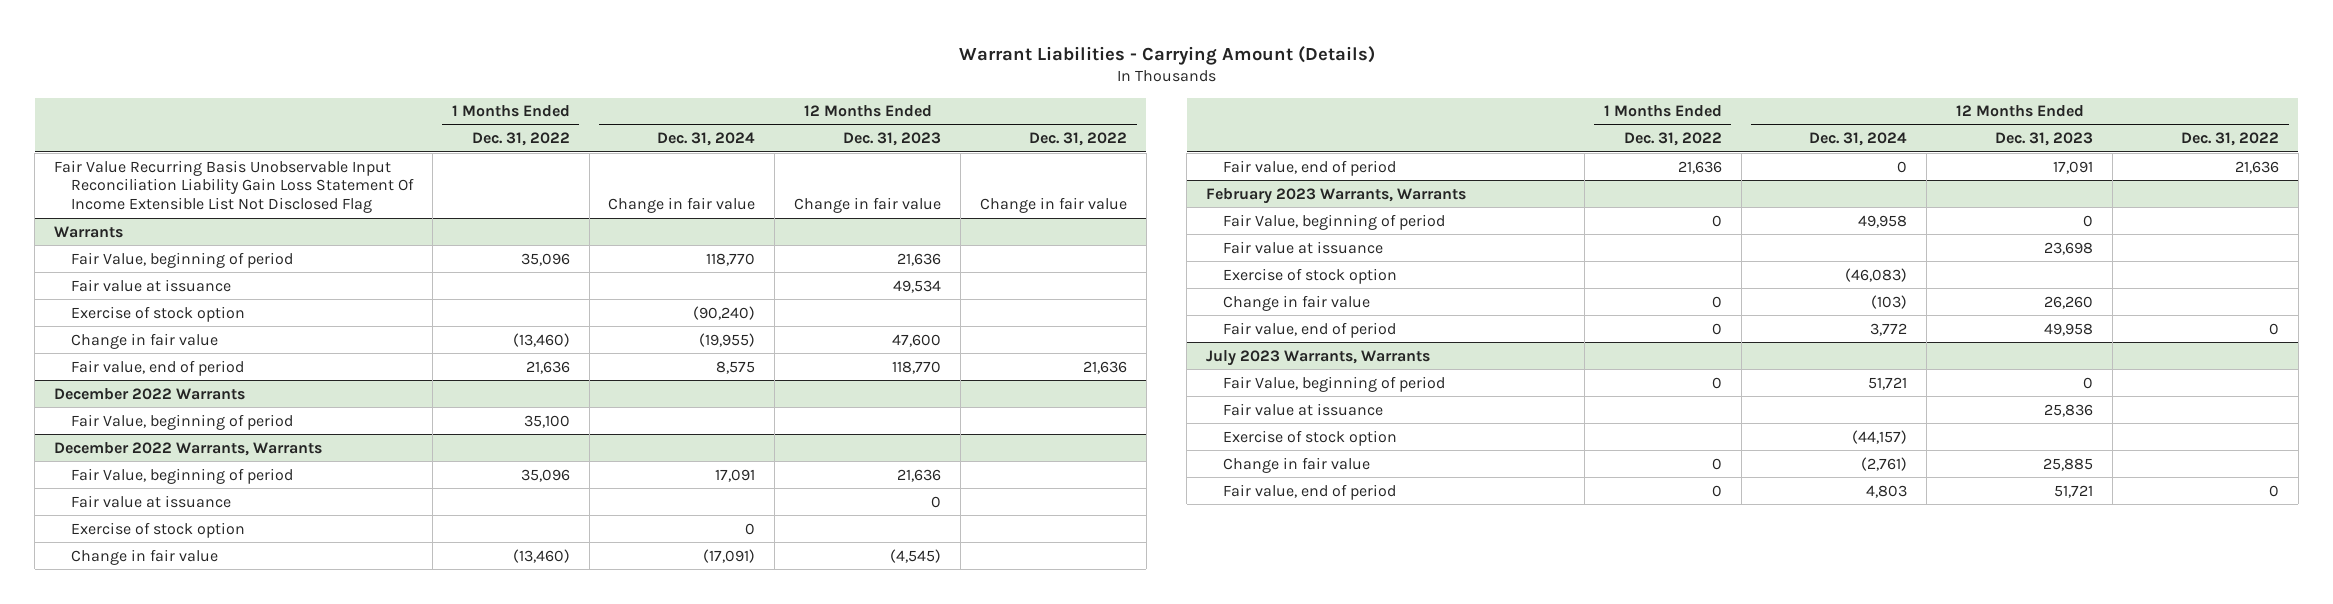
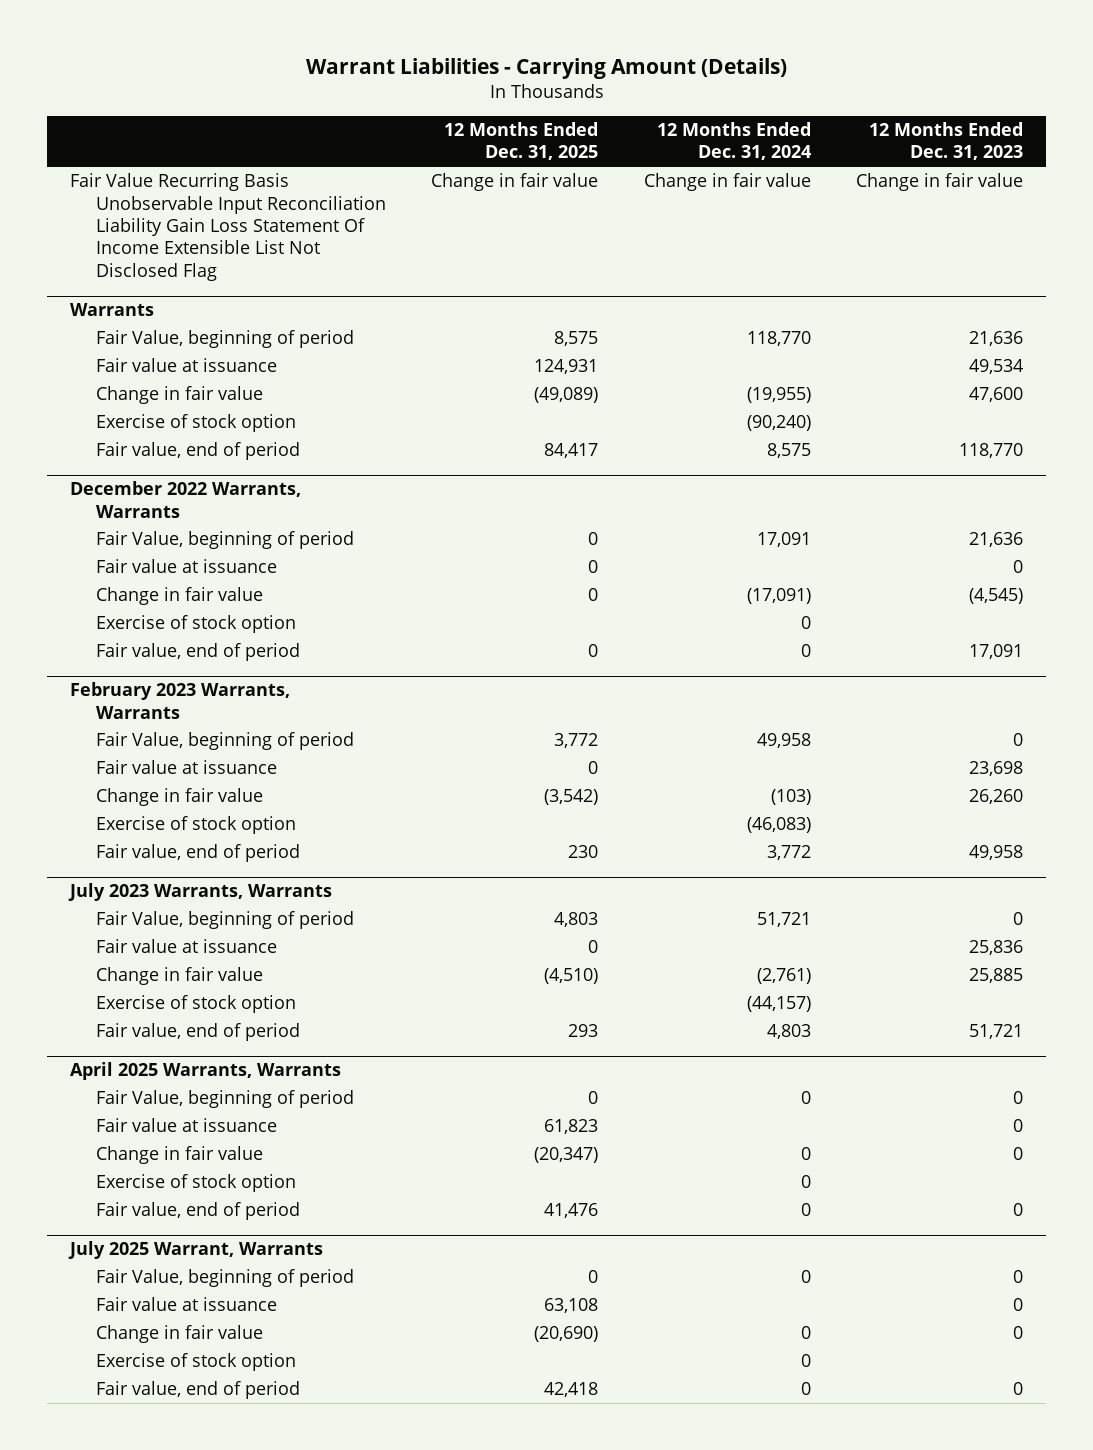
- | 1 Months Ended Dec. 31, 2022 | 12 Months Ended Dec. 31, 2024 | 12 Months Ended Dec. 31, 2023 | 12 Months Ended Dec. 31, 2022
+ | 12 Months Ended Dec. 31, 2025 | 12 Months Ended Dec. 31, 2024 | 12 Months Ended Dec. 31, 2023
@ Warrants
moved down: Exercise of stock option | | (90,240) |
- December 2022 Warrants
- Fair Value, beginning of period | 35,100 | | |
@ December 2022 Warrants, Warrants
moved down: Exercise of stock option | | 0 |
@ February 2023 Warrants, Warrants
moved down: Exercise of stock option | | (46,083) |
@ July 2023 Warrants, Warrants
moved down: Exercise of stock option | | (44,157) |
+ April 2025 Warrants, Warrants
+ Fair Value, beginning of period | 0 | 0 | 0
+ Fair value at issuance | 61,823 | | 0
+ Change in fair value | (20,347) | 0 | 0
+ Exercise of stock option | | 0 |
+ Fair value, end of period | 41,476 | 0 | 0
+ July 2025 Warrant, Warrants
+ Fair Value, beginning of period | 0 | 0 | 0
+ Fair value at issuance | 63,108 | | 0
+ Change in fair value | (20,690) | 0 | 0
+ Exercise of stock option | | 0 |
+ Fair value, end of period | 42,418 | 0 | 0

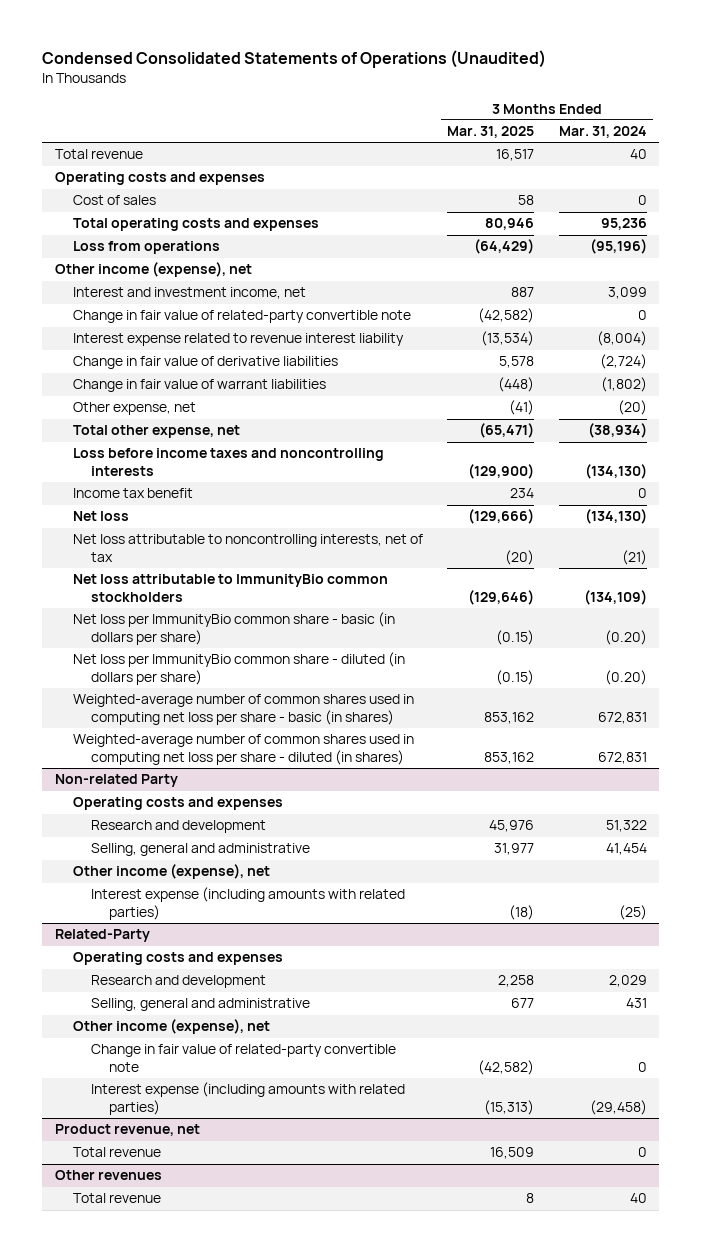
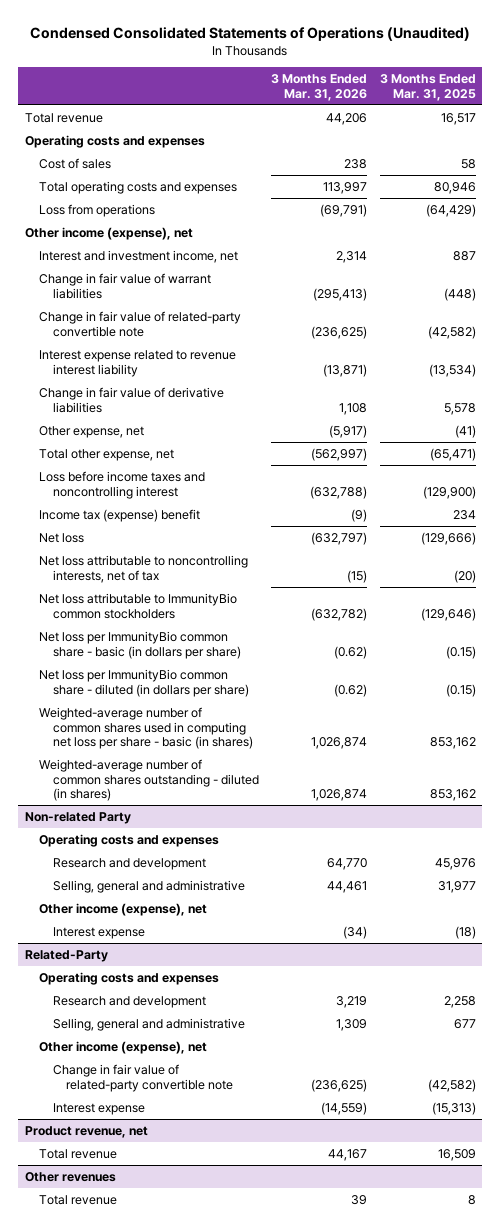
- | 3 Months Ended Mar. 31, 2025 | 3 Months Ended Mar. 31, 2024
+ | 3 Months Ended Mar. 31, 2026 | 3 Months Ended Mar. 31, 2025
moved up: Change in fair value of warrant liabilities | (295,413) | (448)
- Loss before income taxes and noncontrolling interests | (129,900) | (134,130)
- Income tax benefit | 234 | 0
+ Loss before income taxes and noncontrolling interest | (632,788) | (129,900)
+ Income tax (expense) benefit | (9) | 234
- Weighted-average number of common shares used in computing net loss per share - diluted (in shares) | 853,162 | 672,831
+ Weighted-average number of common shares outstanding - diluted (in shares) | 1,026,874 | 853,162
@ Non-related Party
- Interest expense (including amounts with related parties) | (18) | (25)
+ Interest expense | (34) | (18)
@ Related-Party
- Interest expense (including amounts with related parties) | (15,313) | (29,458)
+ Interest expense | (14,559) | (15,313)

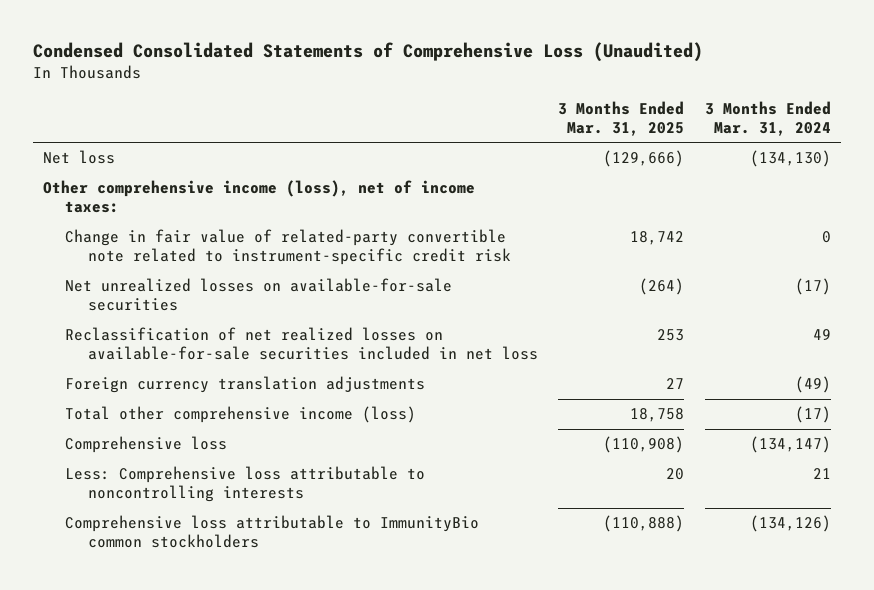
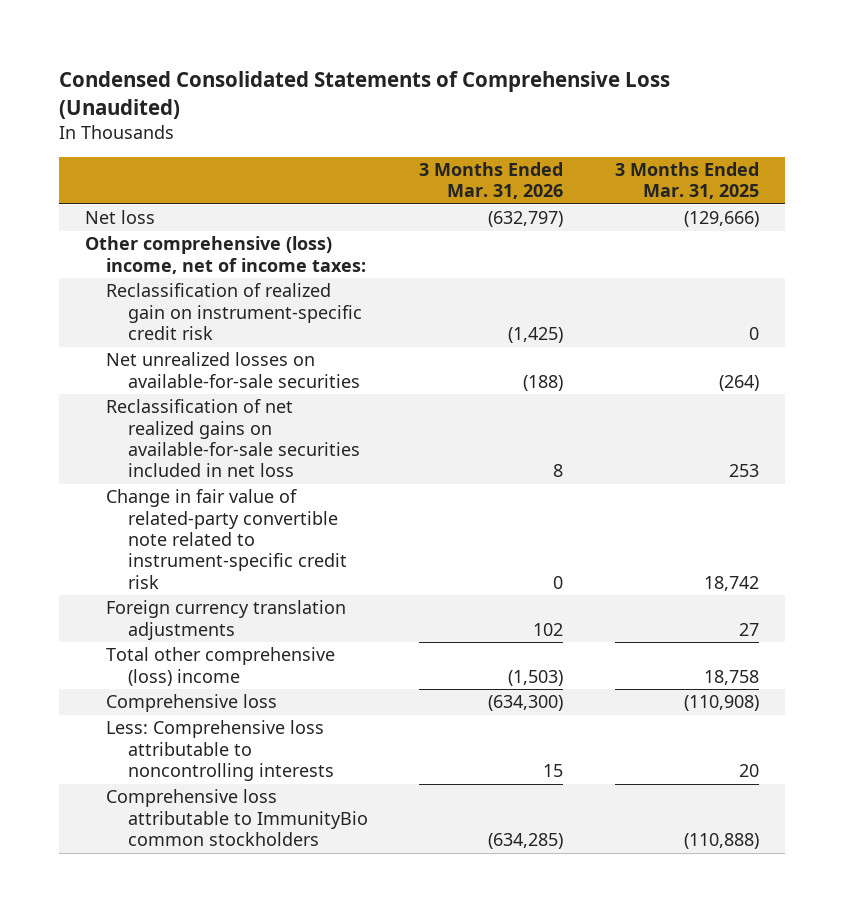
- | 3 Months Ended Mar. 31, 2025 | 3 Months Ended Mar. 31, 2024
+ | 3 Months Ended Mar. 31, 2026 | 3 Months Ended Mar. 31, 2025
- Other comprehensive income (loss), net of income taxes:
+ Other comprehensive (loss) income, net of income taxes:
+ Reclassification of realized gain on instrument-specific credit risk | (1,425) | 0
- Reclassification of net realized losses on available-for-sale securities included in net loss | 253 | 49
+ Reclassification of net realized gains on available-for-sale securities included in net loss | 8 | 253
moved down: Change in fair value of related-party convertible note related to instrument-specific credit risk | 0 | 18,742
- Total other comprehensive income (loss) | 18,758 | (17)
+ Total other comprehensive (loss) income | (1,503) | 18,758

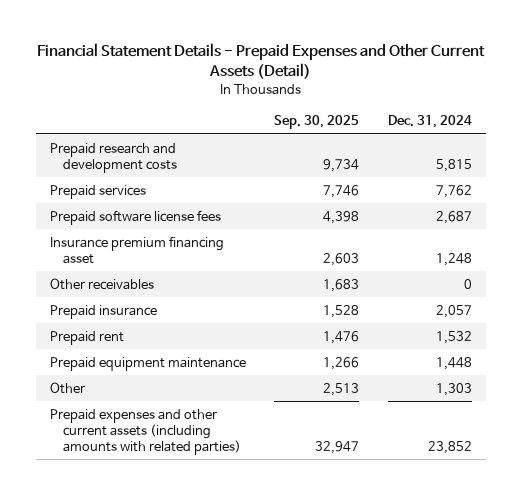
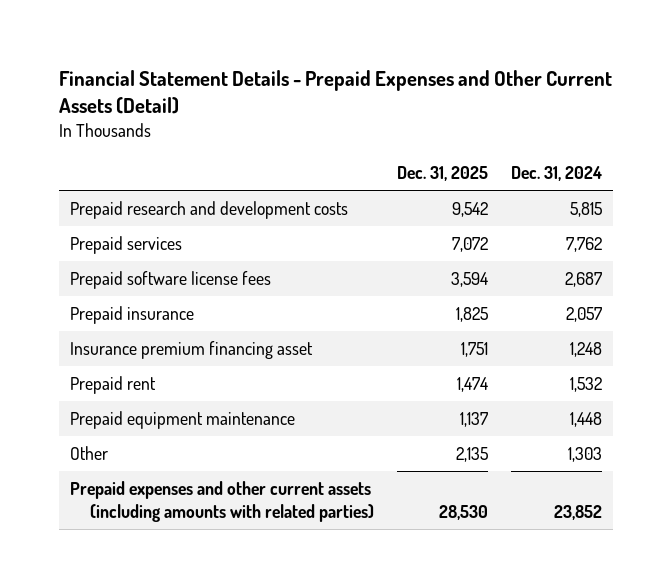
- | Sep. 30, 2025 | Dec. 31, 2024
+ | Dec. 31, 2025 | Dec. 31, 2024
- Other receivables | 1,683 | 0
moved down: Insurance premium financing asset | 1,751 | 1,248

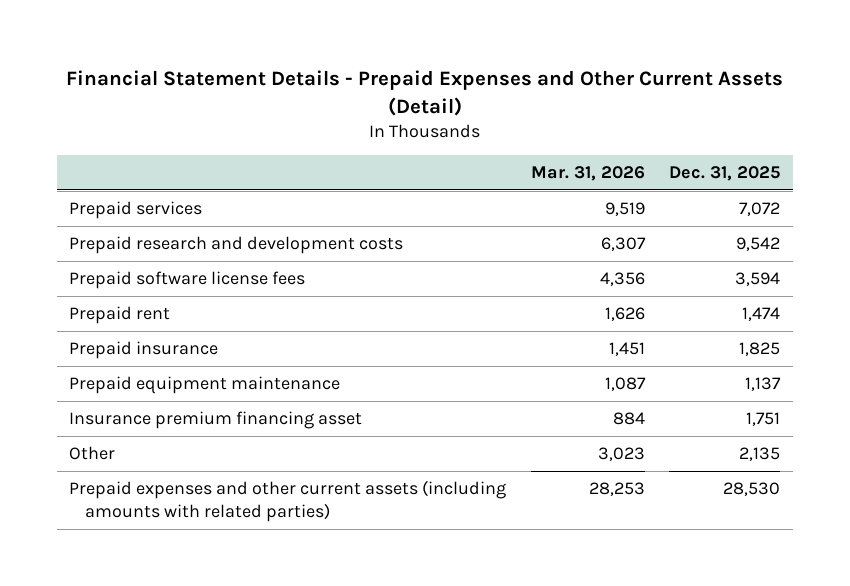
- | Dec. 31, 2025 | Dec. 31, 2024
+ | Mar. 31, 2026 | Dec. 31, 2025
moved down: Prepaid research and development costs | 6,307 | 9,542
moved down: Prepaid insurance | 1,451 | 1,825
moved down: Insurance premium financing asset | 884 | 1,751

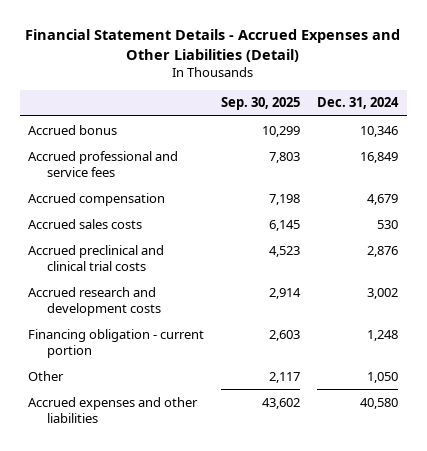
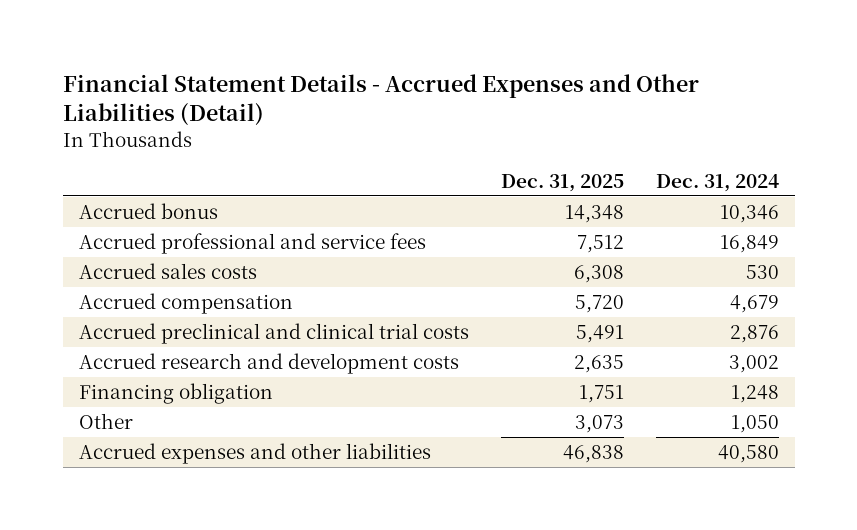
- | Sep. 30, 2025 | Dec. 31, 2024
+ | Dec. 31, 2025 | Dec. 31, 2024
moved down: Accrued compensation | 5,720 | 4,679
- Financing obligation - current portion | 2,603 | 1,248
+ Financing obligation | 1,751 | 1,248

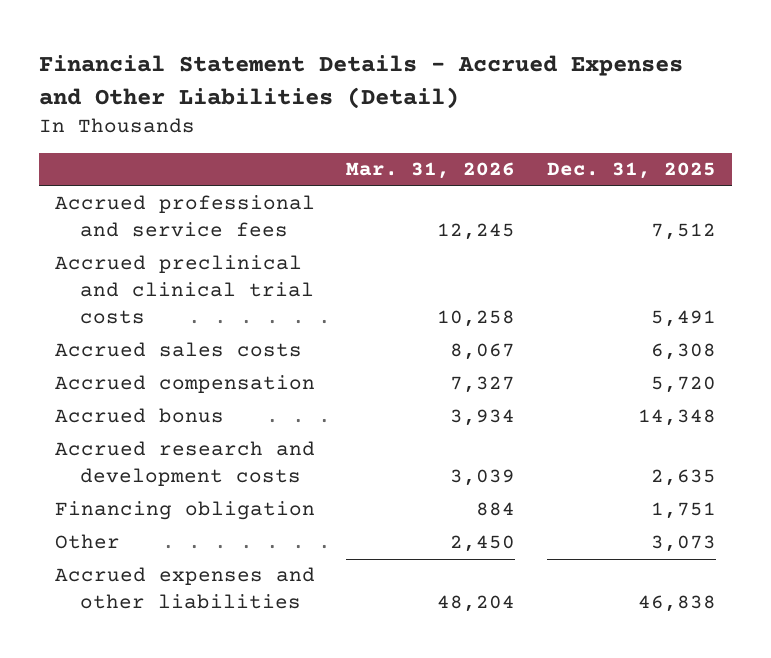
- | Dec. 31, 2025 | Dec. 31, 2024
+ | Mar. 31, 2026 | Dec. 31, 2025
moved up: Accrued preclinical and clinical trial costs | 10,258 | 5,491
moved down: Accrued bonus | 3,934 | 14,348

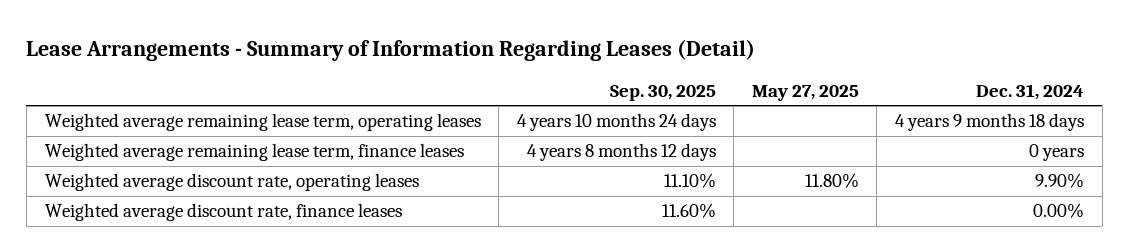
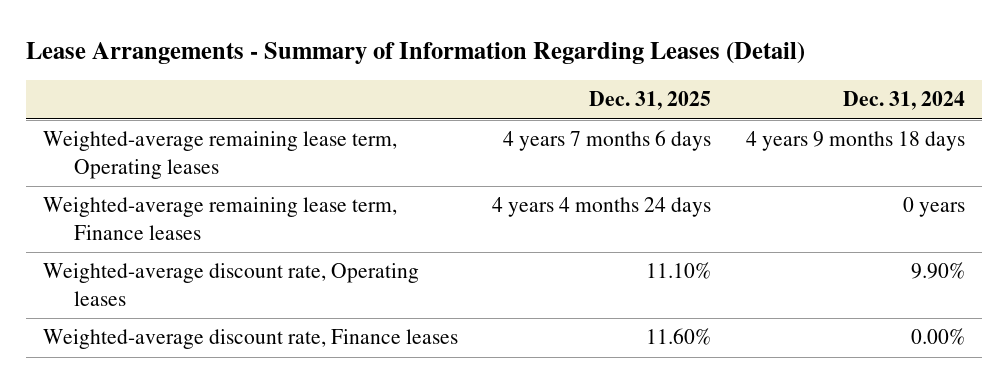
- | Sep. 30, 2025 | May 27, 2025 | Dec. 31, 2024
+ | Dec. 31, 2025 | Dec. 31, 2024
- Weighted average remaining lease term, operating leases | 4 years 10 months 24 days | | 4 years 9 months 18 days
- Weighted average remaining lease term, finance leases | 4 years 8 months 12 days | | 0 years
- Weighted average discount rate, operating leases | 11.10% | 11.80% | 9.90%
- Weighted average discount rate, finance leases | 11.60% | | 0.00%
+ Weighted-average remaining lease term, Operating leases | 4 years 7 months 6 days | 4 years 9 months 18 days
+ Weighted-average remaining lease term, Finance leases | 4 years 4 months 24 days | 0 years
+ Weighted-average discount rate, Operating leases | 11.10% | 9.90%
+ Weighted-average discount rate, Finance leases | 11.60% | 0.00%

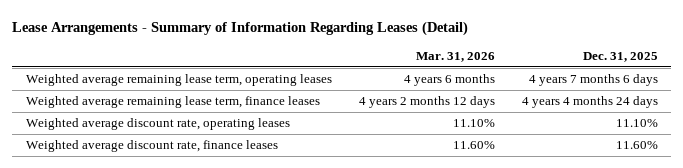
- | Dec. 31, 2025 | Dec. 31, 2024
+ | Mar. 31, 2026 | Dec. 31, 2025
- Weighted-average remaining lease term, Operating leases | 4 years 7 months 6 days | 4 years 9 months 18 days
- Weighted-average remaining lease term, Finance leases | 4 years 4 months 24 days | 0 years
- Weighted-average discount rate, Operating leases | 11.10% | 9.90%
- Weighted-average discount rate, Finance leases | 11.60% | 0.00%
+ Weighted average remaining lease term, operating leases | 4 years 6 months | 4 years 7 months 6 days
+ Weighted average remaining lease term, finance leases | 4 years 2 months 12 days | 4 years 4 months 24 days
+ Weighted average discount rate, operating leases | 11.10% | 11.10%
+ Weighted average discount rate, finance leases | 11.60% | 11.60%

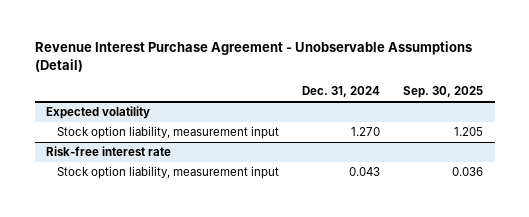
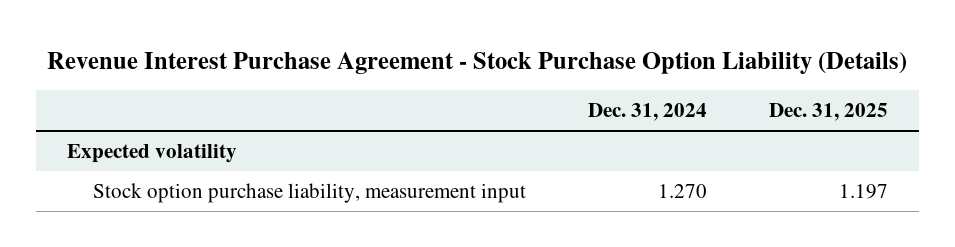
- Revenue Interest Purchase Agreement - Unobservable Assumptions (Detail)
+ Revenue Interest Purchase Agreement - Stock Purchase Option Liability (Details)
- | Dec. 31, 2024 | Sep. 30, 2025
+ | Dec. 31, 2024 | Dec. 31, 2025
@ Expected volatility
- Stock option liability, measurement input | 1.270 | 1.205
- Risk-free interest rate
- Stock option liability, measurement input | 0.043 | 0.036
@ Expected volatility
+ Stock option purchase liability, measurement input | 1.270 | 1.197

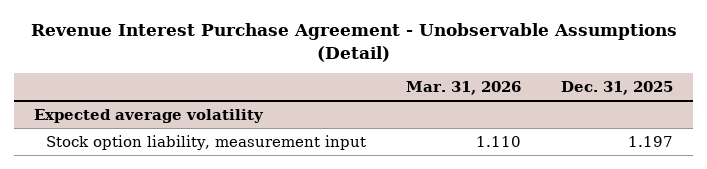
- Revenue Interest Purchase Agreement - Stock Purchase Option Liability (Details)
+ Revenue Interest Purchase Agreement - Unobservable Assumptions (Detail)
- | Dec. 31, 2024 | Dec. 31, 2025
+ | Mar. 31, 2026 | Dec. 31, 2025
- Expected volatility
- Stock option purchase liability, measurement input | 1.270 | 1.197
+ Expected average volatility
+ Stock option liability, measurement input | 1.110 | 1.197

